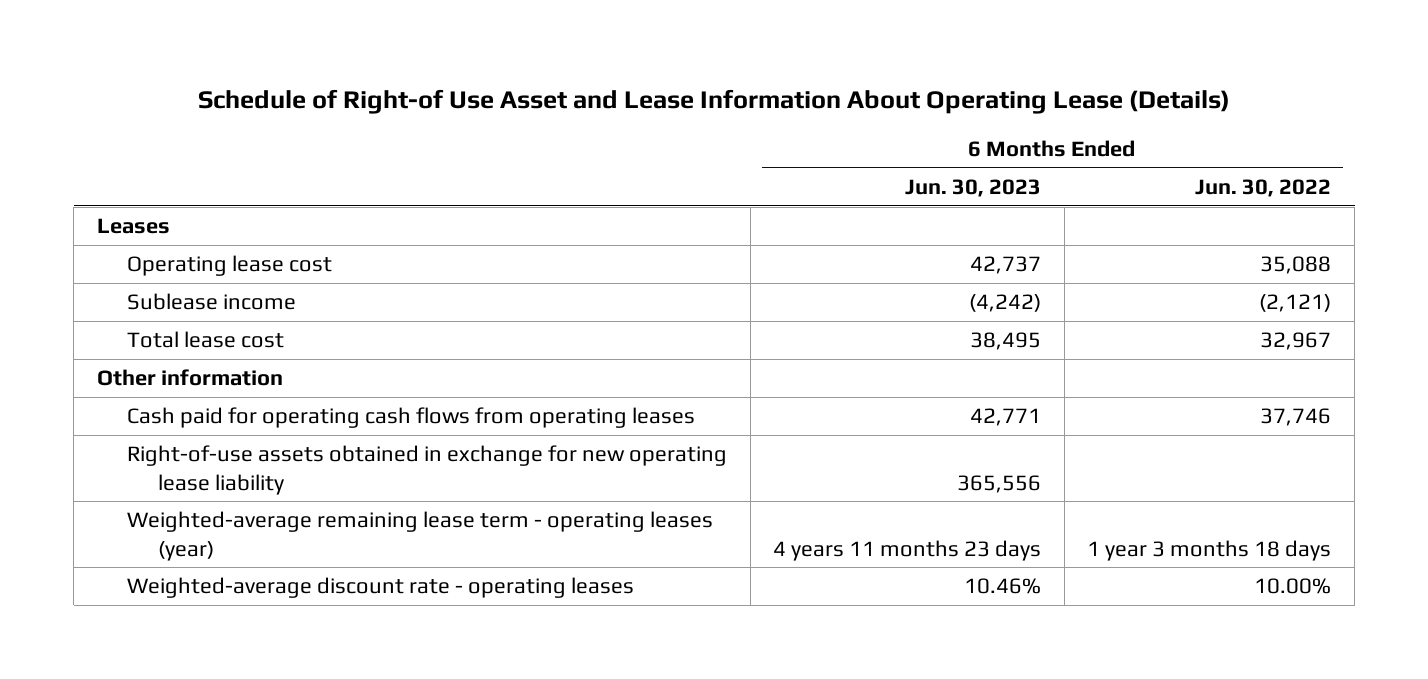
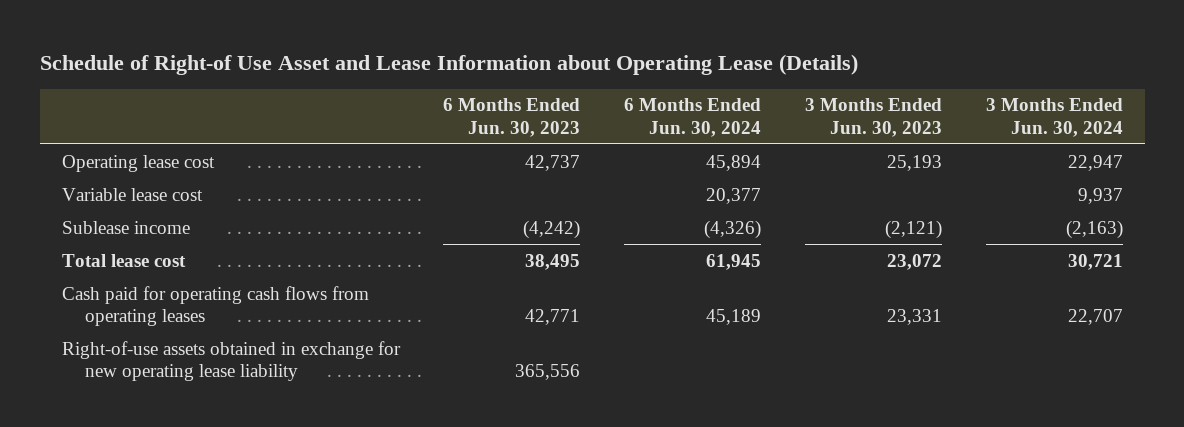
- Schedule of Right-of Use Asset and Lease Information About Operating Lease (Details)
+ Schedule of Right-of Use Asset and Lease Information about Operating Lease (Details)
- | 6 Months Ended Jun. 30, 2023 | 6 Months Ended Jun. 30, 2022
+ | 6 Months Ended Jun. 30, 2023 | 6 Months Ended Jun. 30, 2024 | 3 Months Ended Jun. 30, 2023 | 3 Months Ended Jun. 30, 2024
- Leases
+ Variable lease cost | | 20,377 | | 9,937
- Other information
- Weighted-average remaining lease term - operating leases (year) | 4 years 11 months 23 days | 1 year 3 months 18 days
- Weighted-average discount rate - operating leases | 10.46% | 10.00%

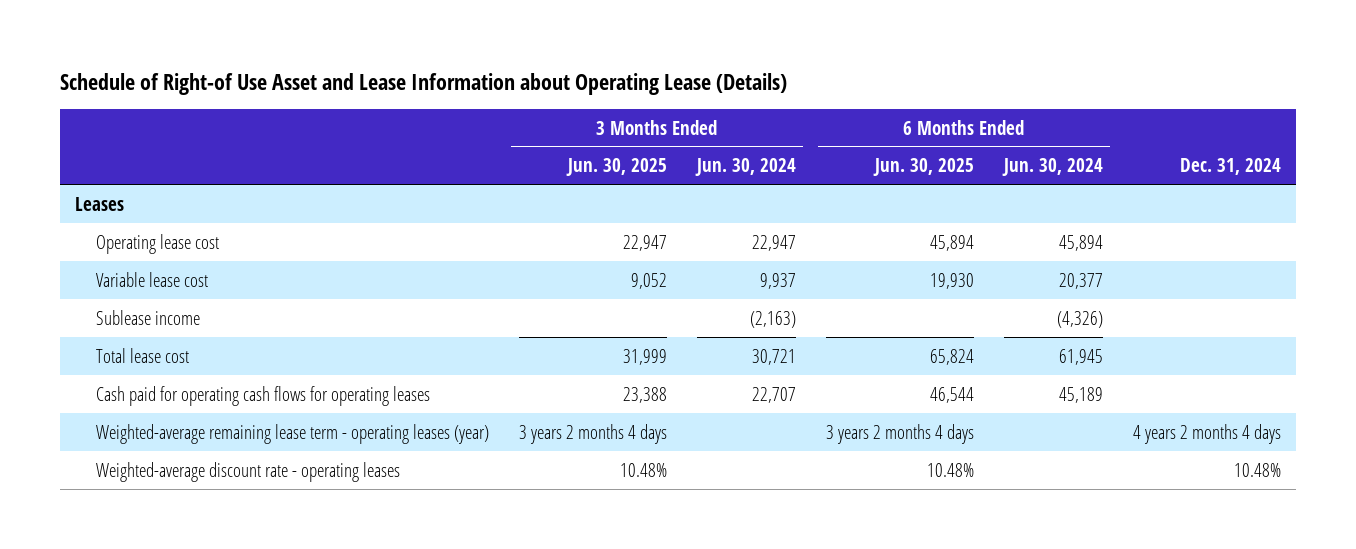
- | 6 Months Ended Jun. 30, 2023 | 6 Months Ended Jun. 30, 2024 | 3 Months Ended Jun. 30, 2023 | 3 Months Ended Jun. 30, 2024
+ | 3 Months Ended Jun. 30, 2025 | 3 Months Ended Jun. 30, 2024 | 6 Months Ended Jun. 30, 2025 | 6 Months Ended Jun. 30, 2024 | Dec. 31, 2024
+ Leases
- Cash paid for operating cash flows from operating leases | 42,771 | 45,189 | 23,331 | 22,707
- Right-of-use assets obtained in exchange for new operating lease liability | 365,556 | | |
+ Cash paid for operating cash flows for operating leases | 23,388 | 22,707 | 46,544 | 45,189 |
+ Weighted-average remaining lease term - operating leases (year) | 3 years 2 months 4 days | | 3 years 2 months 4 days | | 4 years 2 months 4 days
+ Weighted-average discount rate - operating leases | 10.48% | | 10.48% | | 10.48%

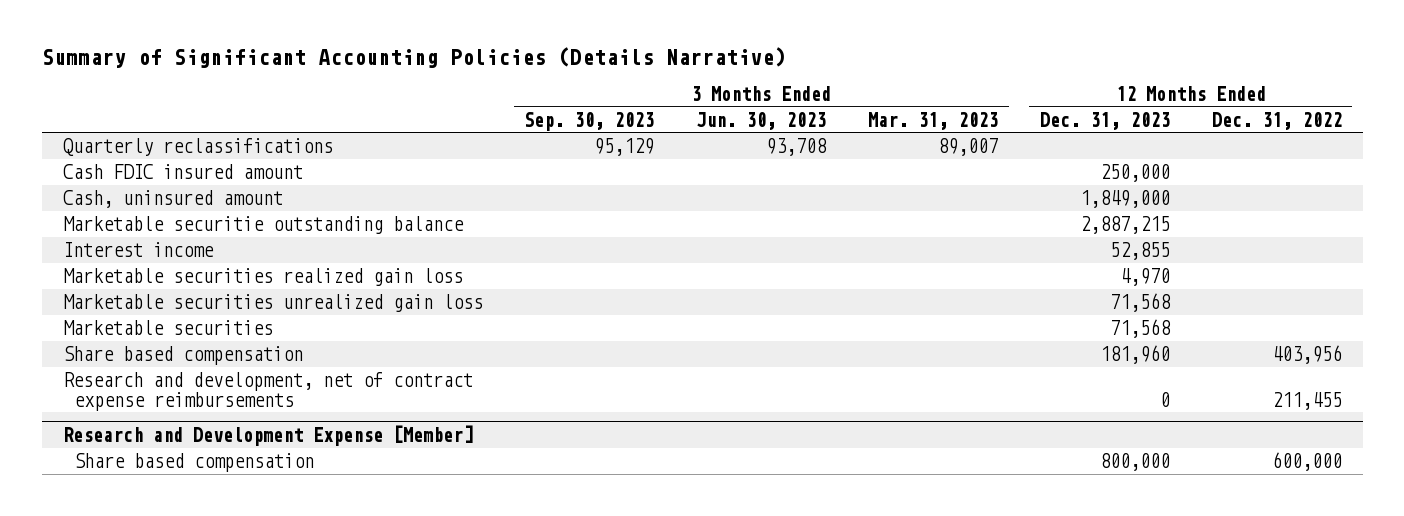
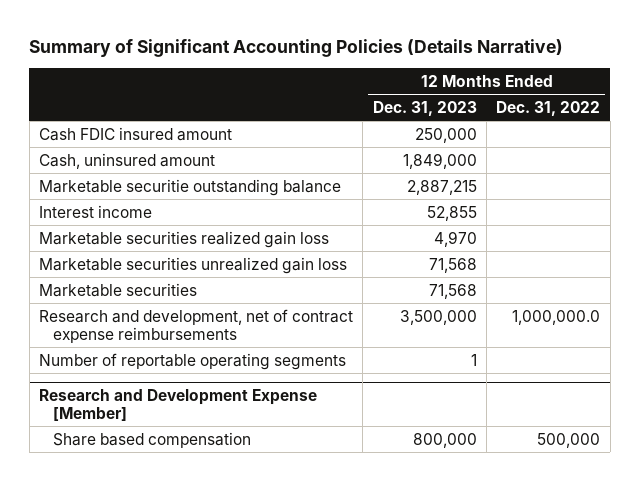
- | 3 Months Ended Sep. 30, 2023 | 3 Months Ended Jun. 30, 2023 | 3 Months Ended Mar. 31, 2023 | 12 Months Ended Dec. 31, 2023 | 12 Months Ended Dec. 31, 2022
+ | 12 Months Ended Dec. 31, 2023 | 12 Months Ended Dec. 31, 2022
- Quarterly reclassifications | 95,129 | 93,708 | 89,007 | |
- Share based compensation | | | | 181,960 | 403,956
- Research and development, net of contract expense reimbursements | | | | 0 | 211,455
+ Research and development, net of contract expense reimbursements | 3,500,000 | 1,000,000.0
+ Number of reportable operating segments | 1 |
@ Research and Development Expense [Member]
- Share based compensation | | | | 800,000 | 600,000
+ Share based compensation | 800,000 | 500,000

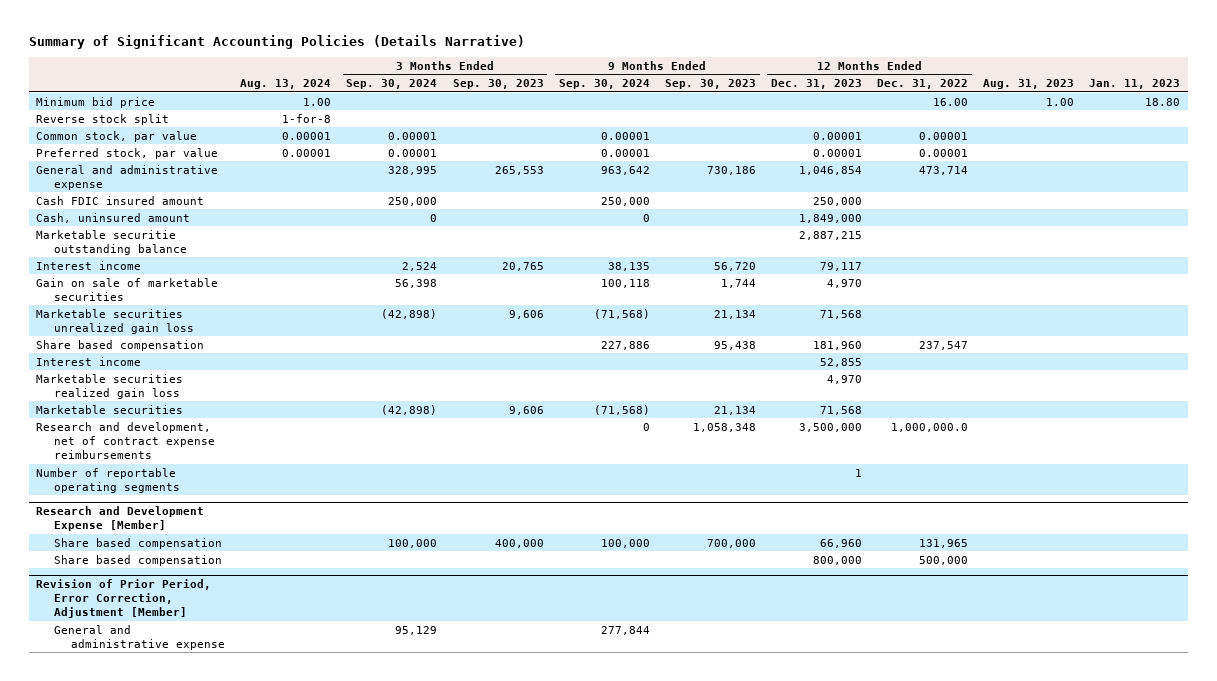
- | 12 Months Ended Dec. 31, 2023 | 12 Months Ended Dec. 31, 2022
+ | Aug. 13, 2024 | 3 Months Ended Sep. 30, 2024 | 3 Months Ended Sep. 30, 2023 | 9 Months Ended Sep. 30, 2024 | 9 Months Ended Sep. 30, 2023 | 12 Months Ended Dec. 31, 2023 | 12 Months Ended Dec. 31, 2022 | Aug. 31, 2023 | Jan. 11, 2023
+ Minimum bid price | 1.00 | | | | | | 16.00 | 1.00 | 18.80
+ Reverse stock split | 1-for-8 | | | | | | | |
+ Common stock, par value | 0.00001 | 0.00001 | | 0.00001 | | 0.00001 | 0.00001 | |
+ Preferred stock, par value | 0.00001 | 0.00001 | | 0.00001 | | 0.00001 | 0.00001 | |
+ General and administrative expense | | 328,995 | 265,553 | 963,642 | 730,186 | 1,046,854 | 473,714 | |
+ Interest income | | 2,524 | 20,765 | 38,135 | 56,720 | 79,117 | | |
+ Gain on sale of marketable securities | | 56,398 | | 100,118 | 1,744 | 4,970 | | |
moved up: Marketable securities unrealized gain loss | | (42,898) | 9,606 | (71,568) | 21,134 | 71,568 | | |
+ Share based compensation | | | | 227,886 | 95,438 | 181,960 | 237,547 | |
@ Research and Development Expense [Member]
+ Share based compensation | | 100,000 | 400,000 | 100,000 | 700,000 | 66,960 | 131,965 | |
+ Revision of Prior Period, Error Correction, Adjustment [Member]
+ General and administrative expense | | 95,129 | | 277,844 | | | | |

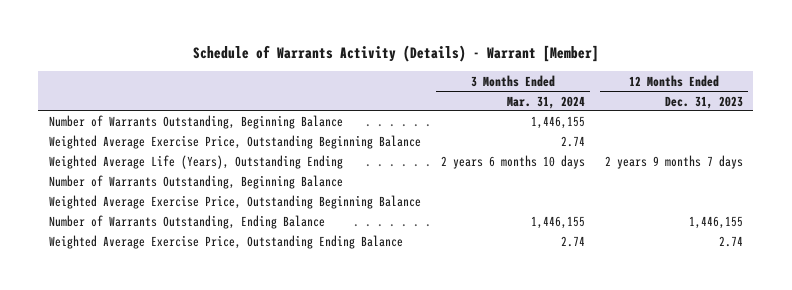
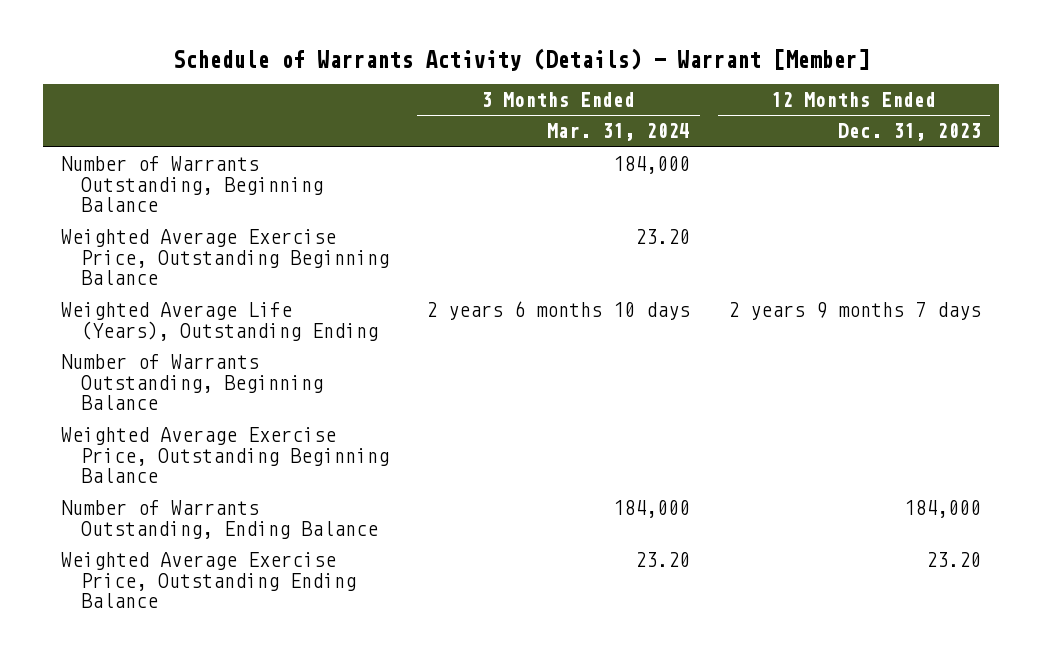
- Number of Warrants Outstanding, Beginning Balance | 1,446,155 |
- Weighted Average Exercise Price, Outstanding Beginning Balance | 2.74 |
+ Number of Warrants Outstanding, Beginning Balance | 184,000 |
+ Weighted Average Exercise Price, Outstanding Beginning Balance | 23.20 |
- Number of Warrants Outstanding, Ending Balance | 1,446,155 | 1,446,155
- Weighted Average Exercise Price, Outstanding Ending Balance | 2.74 | 2.74
+ Number of Warrants Outstanding, Ending Balance | 184,000 | 184,000
+ Weighted Average Exercise Price, Outstanding Ending Balance | 23.20 | 23.20

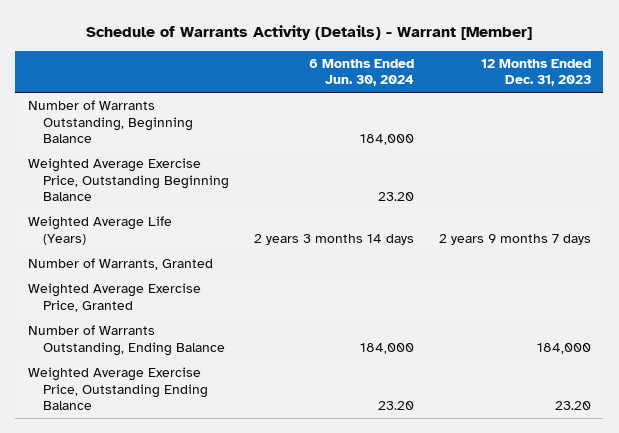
- | 3 Months Ended Mar. 31, 2024 | 12 Months Ended Dec. 31, 2023
+ | 6 Months Ended Jun. 30, 2024 | 12 Months Ended Dec. 31, 2023
- Weighted Average Life (Years), Outstanding Ending | 2 years 6 months 10 days | 2 years 9 months 7 days
- Number of Warrants Outstanding, Beginning Balance
- Weighted Average Exercise Price, Outstanding Beginning Balance
+ Weighted Average Life (Years) | 2 years 3 months 14 days | 2 years 9 months 7 days
+ Number of Warrants, Granted
+ Weighted Average Exercise Price, Granted

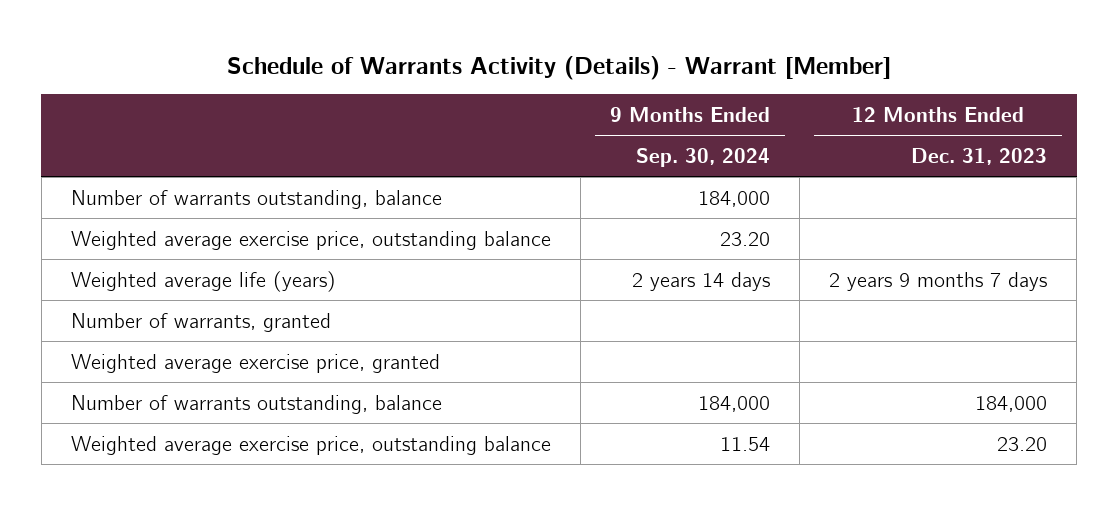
- | 6 Months Ended Jun. 30, 2024 | 12 Months Ended Dec. 31, 2023
+ | 9 Months Ended Sep. 30, 2024 | 12 Months Ended Dec. 31, 2023
- Number of Warrants Outstanding, Beginning Balance | 184,000 |
- Weighted Average Exercise Price, Outstanding Beginning Balance | 23.20 |
- Weighted Average Life (Years) | 2 years 3 months 14 days | 2 years 9 months 7 days
- Number of Warrants, Granted
- Weighted Average Exercise Price, Granted
- Number of Warrants Outstanding, Ending Balance | 184,000 | 184,000
- Weighted Average Exercise Price, Outstanding Ending Balance | 23.20 | 23.20
+ Number of warrants outstanding, balance | 184,000 |
+ Weighted average exercise price, outstanding balance | 23.20 |
+ Weighted average life (years) | 2 years 14 days | 2 years 9 months 7 days
+ Number of warrants, granted
+ Weighted average exercise price, granted
+ Number of warrants outstanding, balance | 184,000 | 184,000
+ Weighted average exercise price, outstanding balance | 11.54 | 23.20

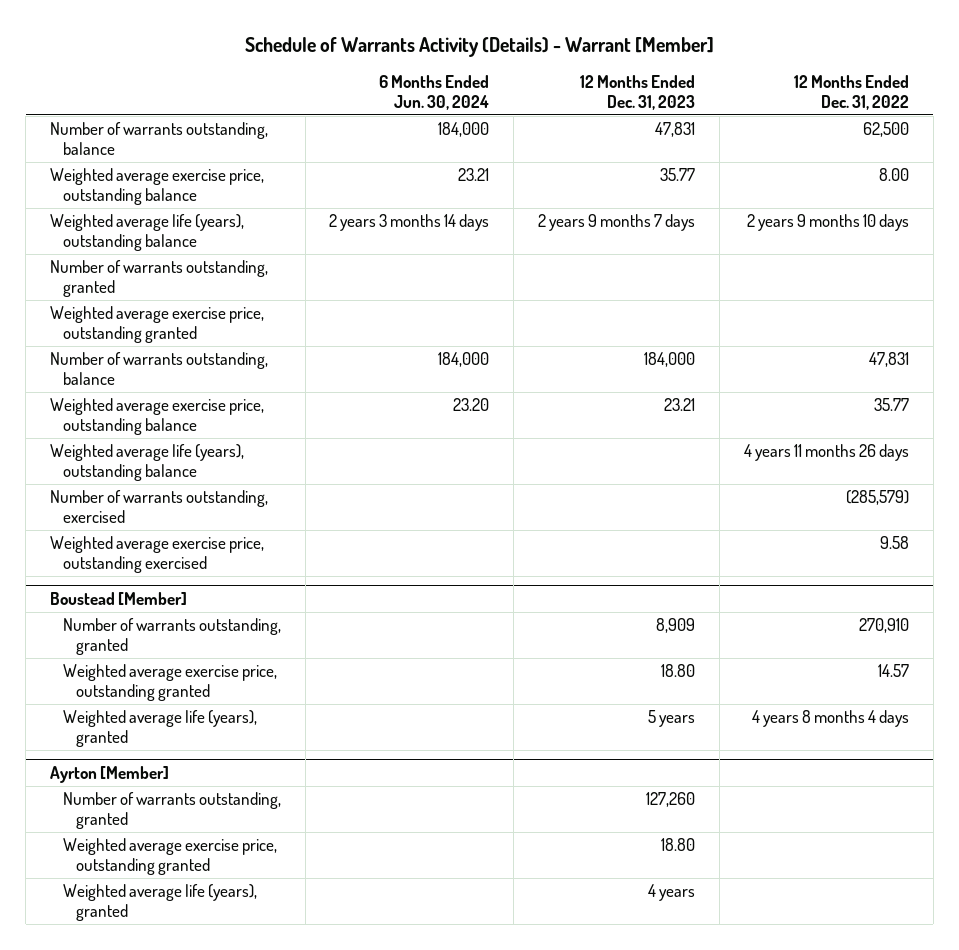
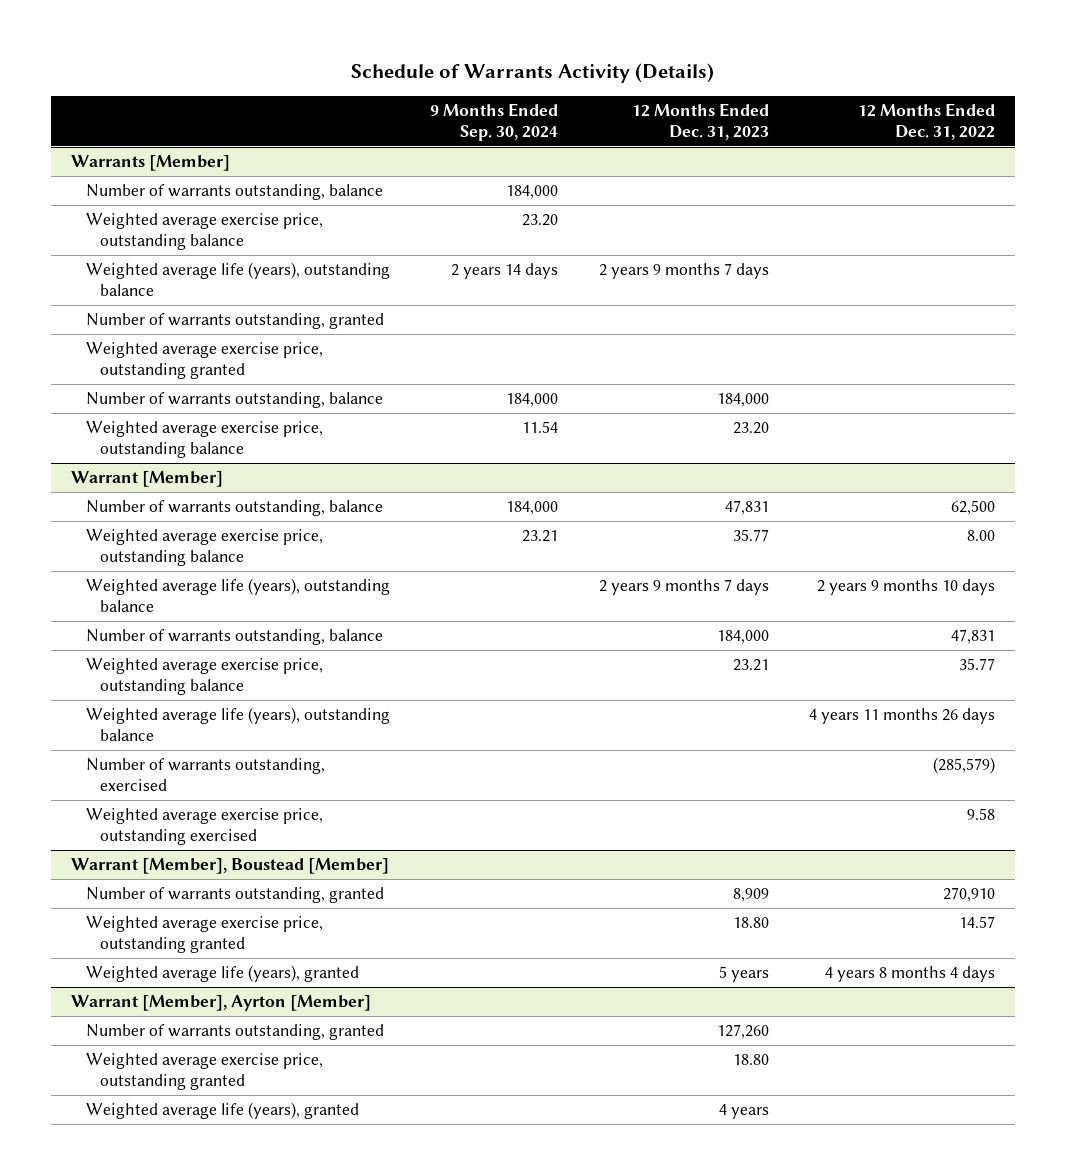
- Schedule of Warrants Activity (Details) - Warrant [Member]
+ Schedule of Warrants Activity (Details)
- | 6 Months Ended Jun. 30, 2024 | 12 Months Ended Dec. 31, 2023 | 12 Months Ended Dec. 31, 2022
+ | 9 Months Ended Sep. 30, 2024 | 12 Months Ended Dec. 31, 2023 | 12 Months Ended Dec. 31, 2022
+ Warrants [Member]
+ Number of warrants outstanding, balance | 184,000 | |
+ Weighted average exercise price, outstanding balance | 23.20 | |
+ Weighted average life (years), outstanding balance | 2 years 14 days | 2 years 9 months 7 days |
+ Number of warrants outstanding, granted
+ Weighted average exercise price, outstanding granted
+ Number of warrants outstanding, balance | 184,000 | 184,000 |
+ Weighted average exercise price, outstanding balance | 11.54 | 23.20 |
+ Warrant [Member]
- Number of warrants outstanding, granted
- Weighted average exercise price, outstanding granted
- Boustead [Member]
+ Warrant [Member], Boustead [Member]
- Ayrton [Member]
+ Warrant [Member], Ayrton [Member]

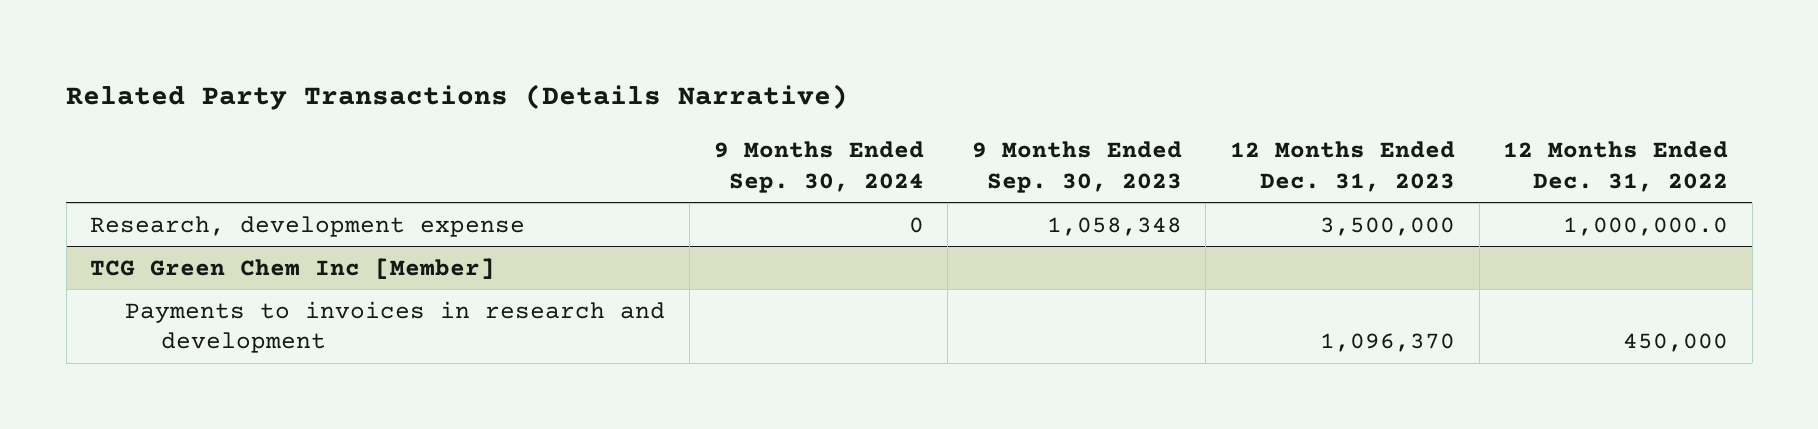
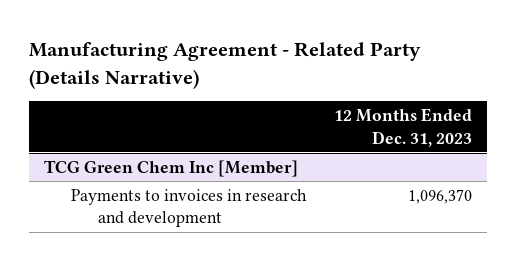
- Related Party Transactions (Details Narrative)
+ Manufacturing Agreement - Related Party (Details Narrative)
- | 9 Months Ended Sep. 30, 2024 | 9 Months Ended Sep. 30, 2023 | 12 Months Ended Dec. 31, 2023 | 12 Months Ended Dec. 31, 2022
+ | 12 Months Ended Dec. 31, 2023
- Research, development expense | 0 | 1,058,348 | 3,500,000 | 1,000,000.0

